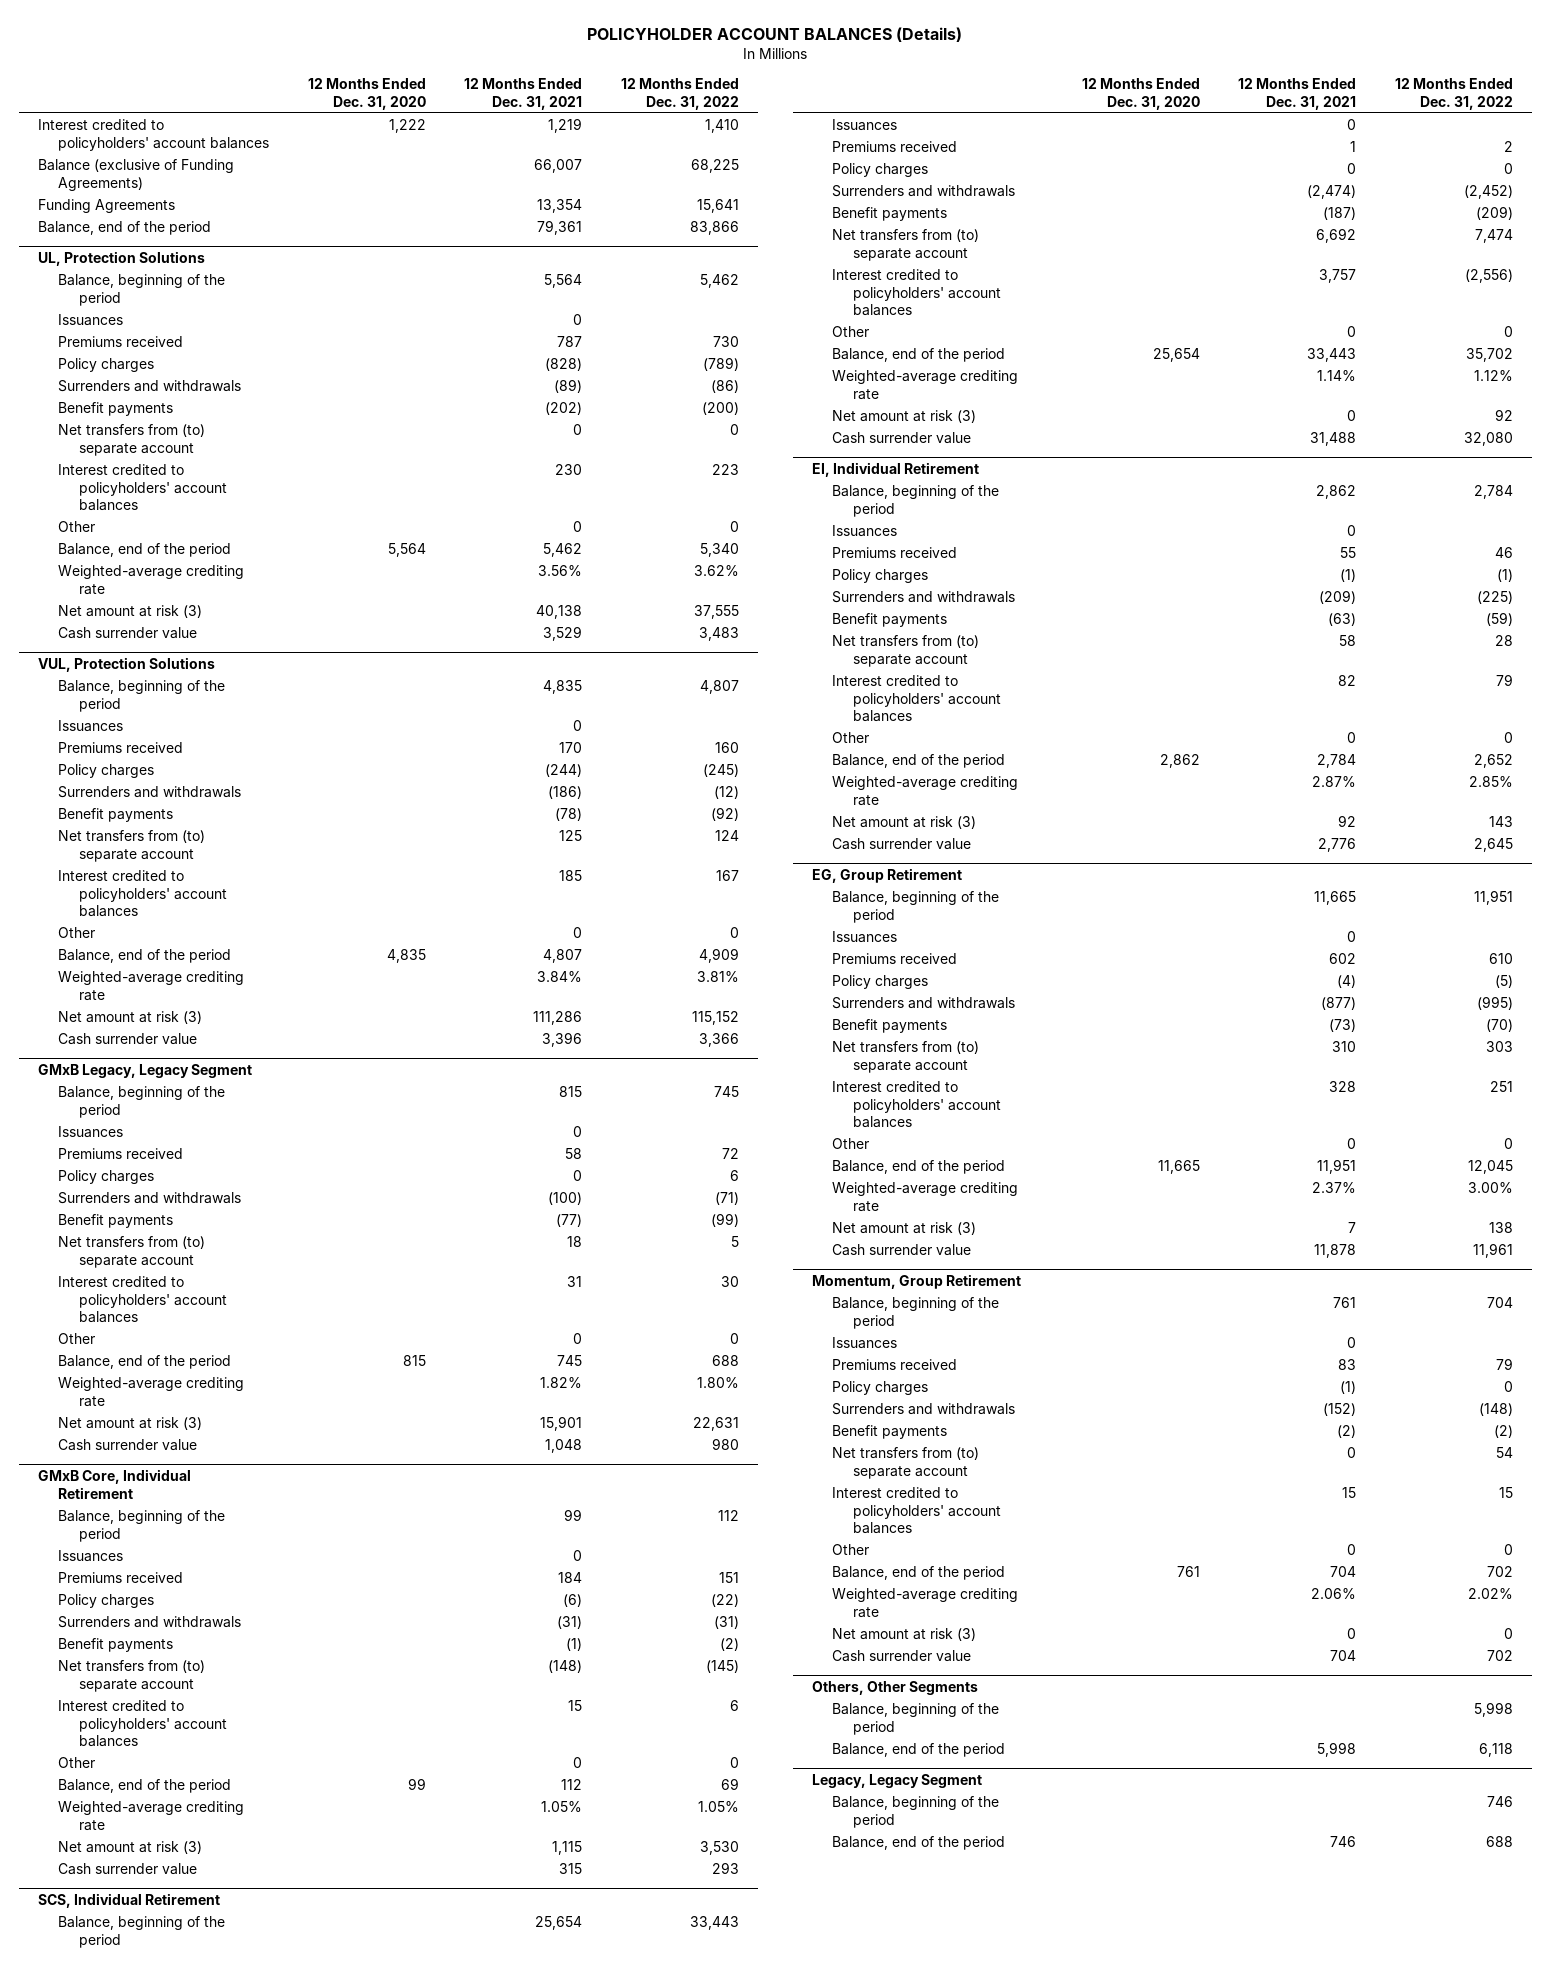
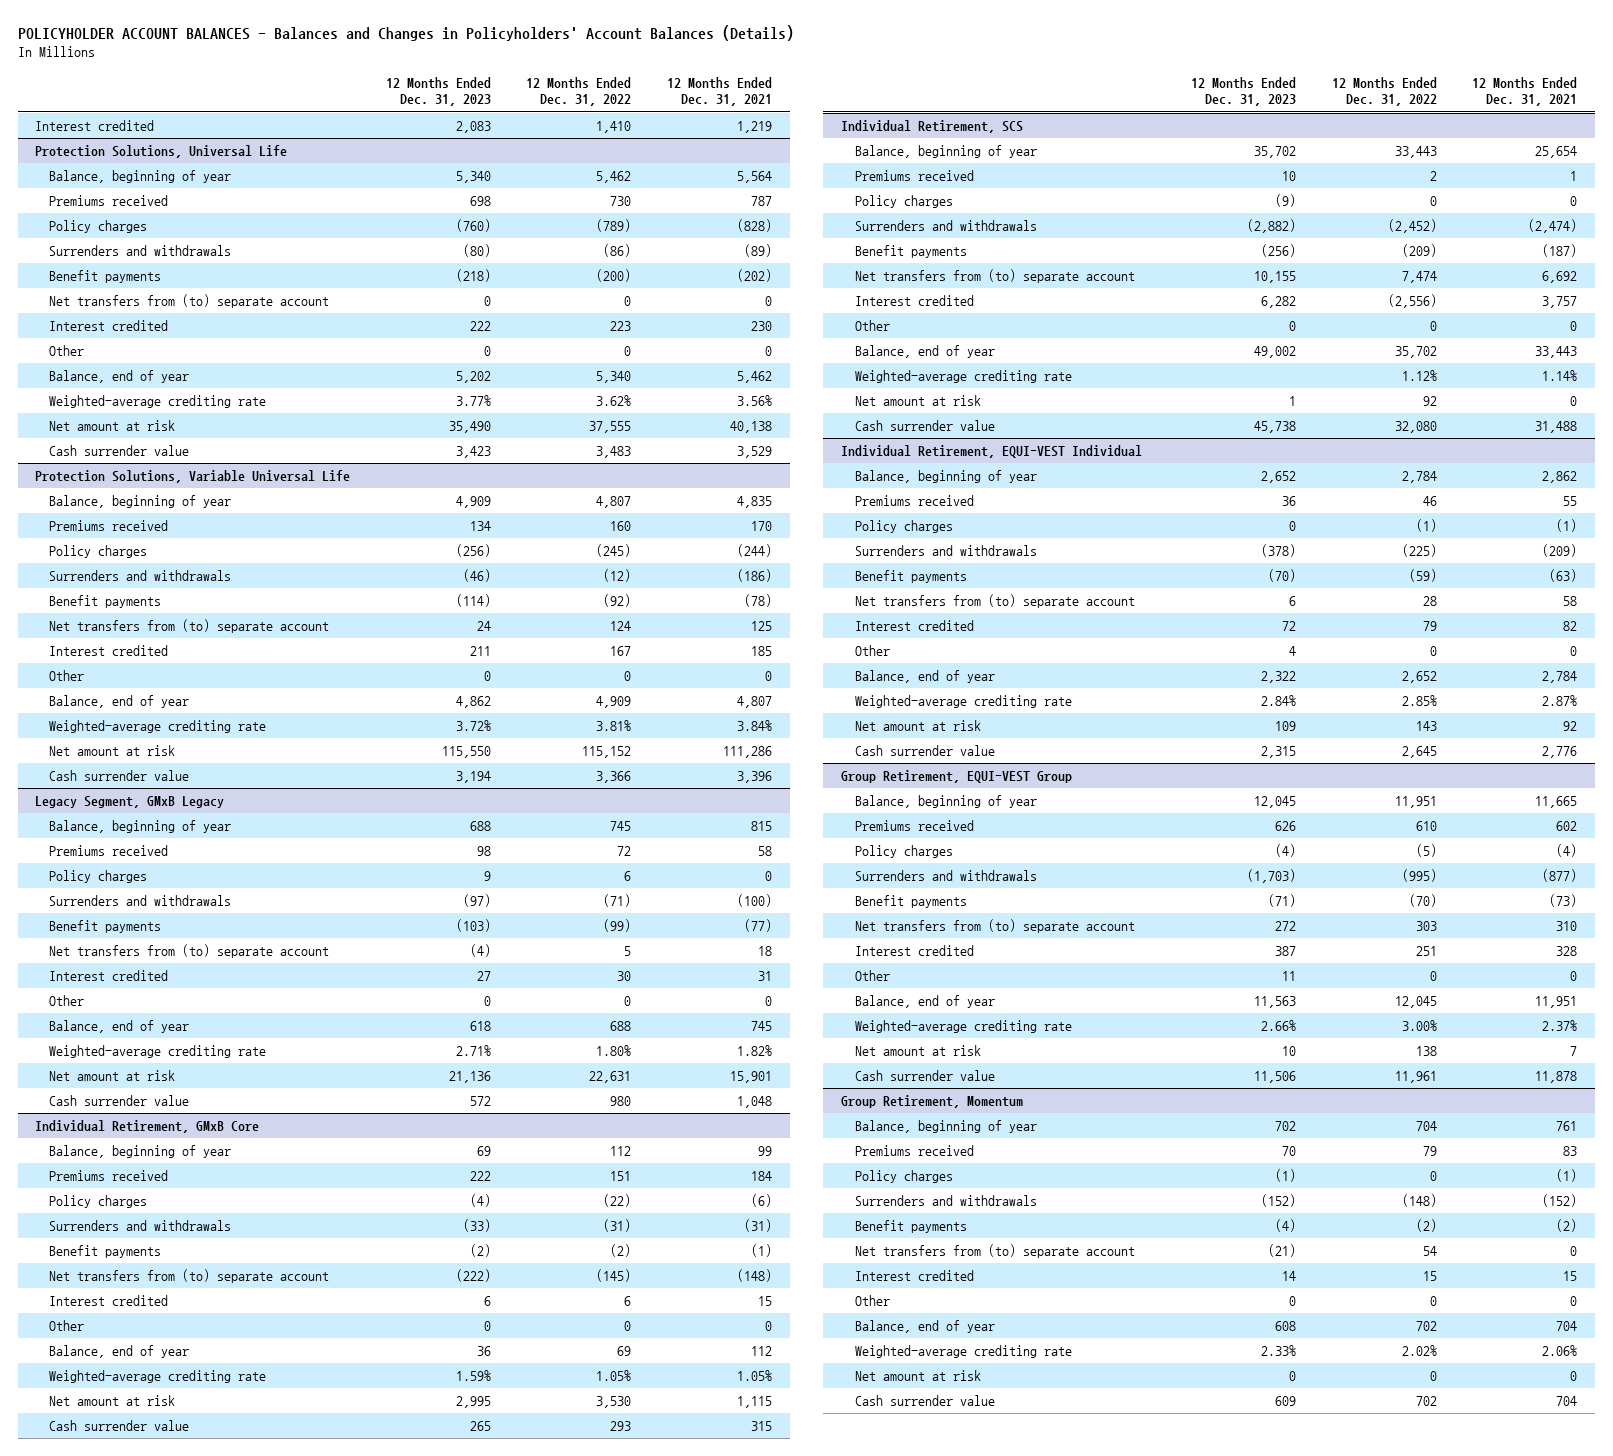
- POLICYHOLDER ACCOUNT BALANCES (Details)
+ POLICYHOLDER ACCOUNT BALANCES - Balances and Changes in Policyholders' Account Balances (Details)
- | 12 Months Ended Dec. 31, 2020 | 12 Months Ended Dec. 31, 2021 | 12 Months Ended Dec. 31, 2022
+ | 12 Months Ended Dec. 31, 2023 | 12 Months Ended Dec. 31, 2022 | 12 Months Ended Dec. 31, 2021
- Interest credited to policyholders' account balances | 1,222 | 1,219 | 1,410
- Balance (exclusive of Funding Agreements) | | 66,007 | 68,225
- Funding Agreements | | 13,354 | 15,641
- Balance, end of the period | | 79,361 | 83,866
- UL, Protection Solutions
- Balance, beginning of the period | | 5,564 | 5,462
- Issuances | | 0 |
+ Interest credited | 2,083 | 1,410 | 1,219
+ Protection Solutions, Universal Life
+ Balance, beginning of year | 5,340 | 5,462 | 5,564
- Interest credited to policyholders' account balances | | 230 | 223
+ Interest credited | 222 | 223 | 230
- Balance, end of the period | 5,564 | 5,462 | 5,340
+ Balance, end of year | 5,202 | 5,340 | 5,462
- Net amount at risk (3) | | 40,138 | 37,555
+ Net amount at risk | 35,490 | 37,555 | 40,138
- VUL, Protection Solutions
- Balance, beginning of the period | | 4,835 | 4,807
- Issuances | | 0 |
+ Protection Solutions, Variable Universal Life
+ Balance, beginning of year | 4,909 | 4,807 | 4,835
- Interest credited to policyholders' account balances | | 185 | 167
+ Interest credited | 211 | 167 | 185
- Balance, end of the period | 4,835 | 4,807 | 4,909
+ Balance, end of year | 4,862 | 4,909 | 4,807
- Net amount at risk (3) | | 111,286 | 115,152
+ Net amount at risk | 115,550 | 115,152 | 111,286
- GMxB Legacy, Legacy Segment
- Balance, beginning of the period | | 815 | 745
- Issuances | | 0 |
+ Legacy Segment, GMxB Legacy
+ Balance, beginning of year | 688 | 745 | 815
- Interest credited to policyholders' account balances | | 31 | 30
+ Interest credited | 27 | 30 | 31
- Balance, end of the period | 815 | 745 | 688
+ Balance, end of year | 618 | 688 | 745
- Net amount at risk (3) | | 15,901 | 22,631
+ Net amount at risk | 21,136 | 22,631 | 15,901
- GMxB Core, Individual Retirement
- Balance, beginning of the period | | 99 | 112
- Issuances | | 0 |
+ Individual Retirement, GMxB Core
+ Balance, beginning of year | 69 | 112 | 99
- Interest credited to policyholders' account balances | | 15 | 6
+ Interest credited | 6 | 6 | 15
- Balance, end of the period | 99 | 112 | 69
+ Balance, end of year | 36 | 69 | 112
- Net amount at risk (3) | | 1,115 | 3,530
+ Net amount at risk | 2,995 | 3,530 | 1,115
- SCS, Individual Retirement
- Balance, beginning of the period | | 25,654 | 33,443
- Issuances | | 0 |
+ Individual Retirement, SCS
+ Balance, beginning of year | 35,702 | 33,443 | 25,654
- Interest credited to policyholders' account balances | | 3,757 | (2,556)
+ Interest credited | 6,282 | (2,556) | 3,757
- Balance, end of the period | 25,654 | 33,443 | 35,702
+ Balance, end of year | 49,002 | 35,702 | 33,443
- Net amount at risk (3) | | 0 | 92
+ Net amount at risk | 1 | 92 | 0
- EI, Individual Retirement
- Balance, beginning of the period | | 2,862 | 2,784
- Issuances | | 0 |
+ Individual Retirement, EQUI-VEST Individual
+ Balance, beginning of year | 2,652 | 2,784 | 2,862
- Interest credited to policyholders' account balances | | 82 | 79
+ Interest credited | 72 | 79 | 82
- Balance, end of the period | 2,862 | 2,784 | 2,652
+ Balance, end of year | 2,322 | 2,652 | 2,784
- Net amount at risk (3) | | 92 | 143
+ Net amount at risk | 109 | 143 | 92
- EG, Group Retirement
- Balance, beginning of the period | | 11,665 | 11,951
- Issuances | | 0 |
+ Group Retirement, EQUI-VEST Group
+ Balance, beginning of year | 12,045 | 11,951 | 11,665
- Interest credited to policyholders' account balances | | 328 | 251
+ Interest credited | 387 | 251 | 328
- Balance, end of the period | 11,665 | 11,951 | 12,045
+ Balance, end of year | 11,563 | 12,045 | 11,951
- Net amount at risk (3) | | 7 | 138
+ Net amount at risk | 10 | 138 | 7
- Momentum, Group Retirement
- Balance, beginning of the period | | 761 | 704
- Issuances | | 0 |
+ Group Retirement, Momentum
+ Balance, beginning of year | 702 | 704 | 761
- Interest credited to policyholders' account balances | | 15 | 15
+ Interest credited | 14 | 15 | 15
- Balance, end of the period | 761 | 704 | 702
+ Balance, end of year | 608 | 702 | 704
- Net amount at risk (3) | | 0 | 0
+ Net amount at risk | 0 | 0 | 0
- Others, Other Segments
- Balance, beginning of the period | | | 5,998
- Balance, end of the period | | 5,998 | 6,118
- Legacy, Legacy Segment
- Balance, beginning of the period | | | 746
- Balance, end of the period | | 746 | 688

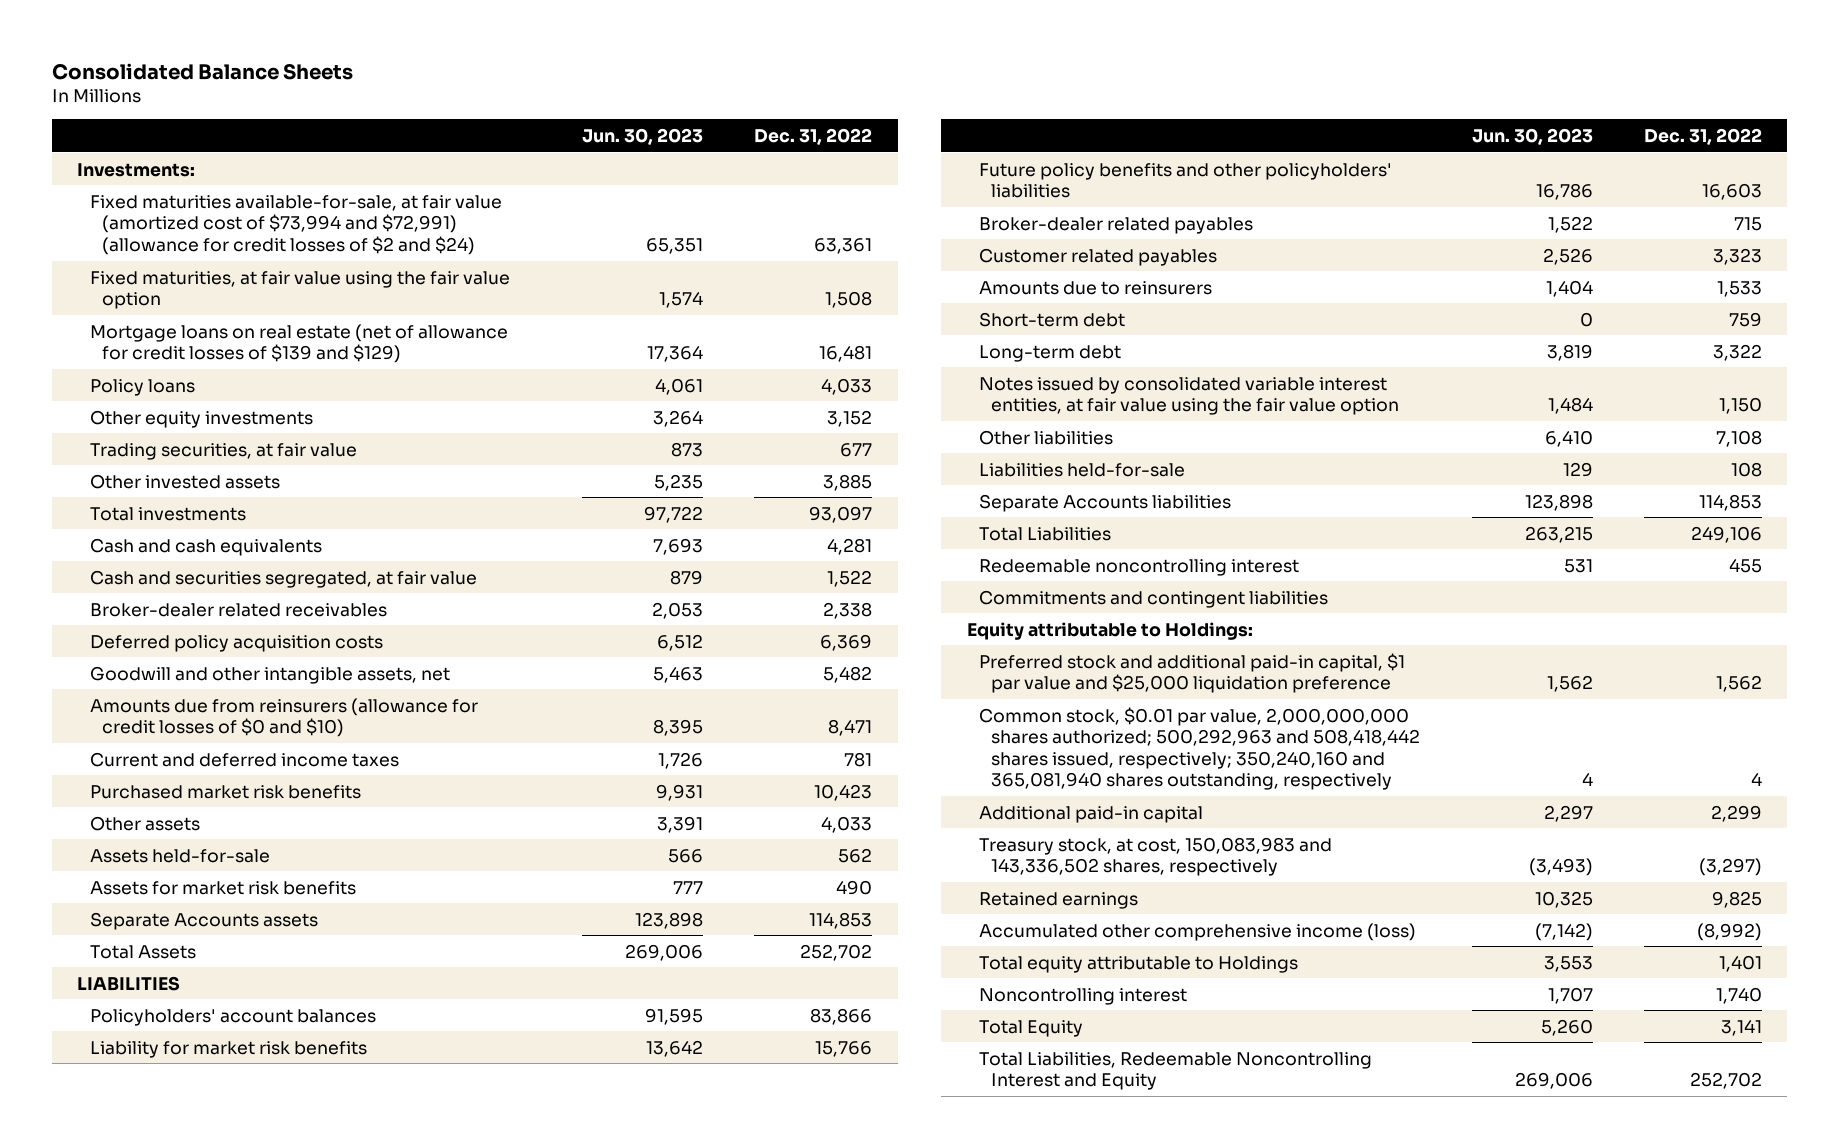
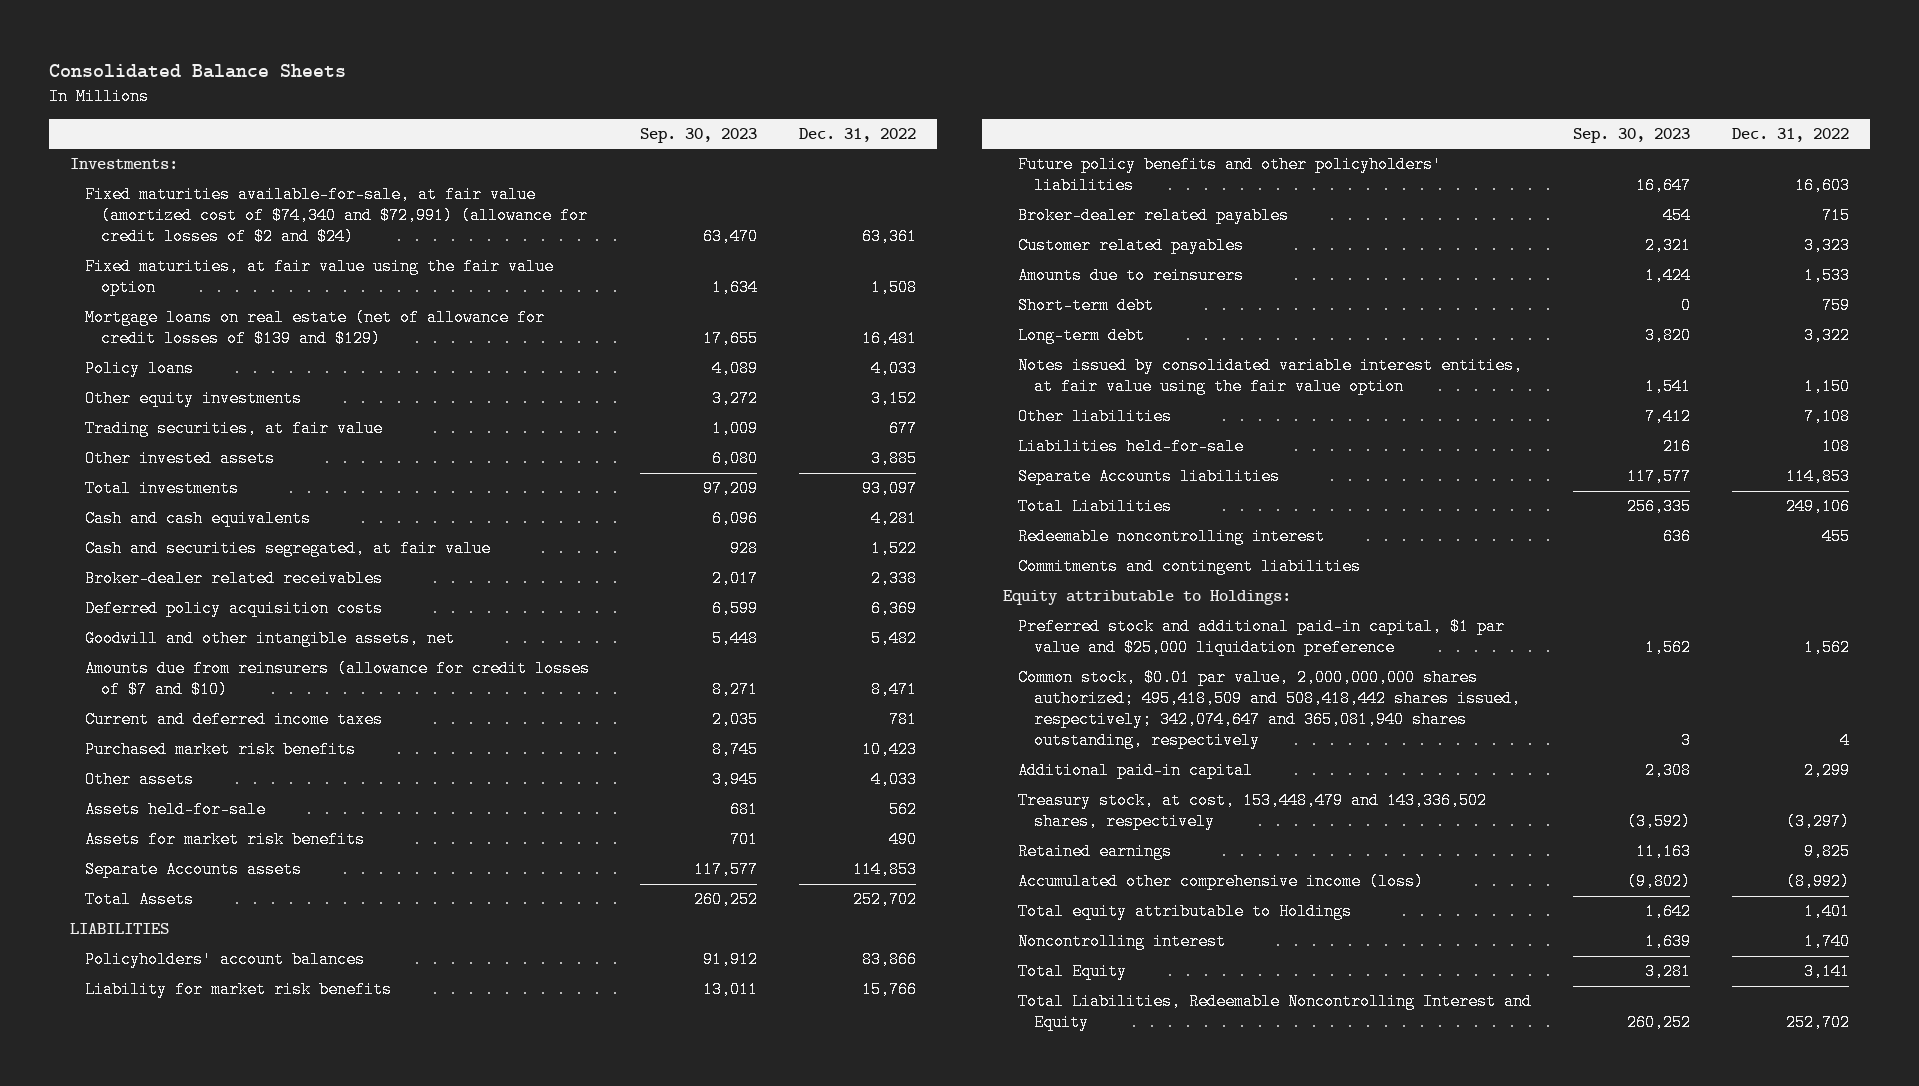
- | Jun. 30, 2023 | Dec. 31, 2022
+ | Sep. 30, 2023 | Dec. 31, 2022
- Fixed maturities available-for-sale, at fair value (amortized cost of $73,994 and $72,991) (allowance for credit losses of $2 and $24) | 65,351 | 63,361
+ Fixed maturities available-for-sale, at fair value (amortized cost of $74,340 and $72,991) (allowance for credit losses of $2 and $24) | 63,470 | 63,361
- Amounts due from reinsurers (allowance for credit losses of $0 and $10) | 8,395 | 8,471
+ Amounts due from reinsurers (allowance for credit losses of $7 and $10) | 8,271 | 8,471
- Common stock, $0.01 par value, 2,000,000,000 shares authorized; 500,292,963 and 508,418,442 shares issued, respectively; 350,240,160 and 365,081,940 shares outstanding, respectively | 4 | 4
+ Common stock, $0.01 par value, 2,000,000,000 shares authorized; 495,418,509 and 508,418,442 shares issued, respectively; 342,074,647 and 365,081,940 shares outstanding, respectively | 3 | 4
- Treasury stock, at cost, 150,083,983 and 143,336,502 shares, respectively | (3,493) | (3,297)
+ Treasury stock, at cost, 153,448,479 and 143,336,502 shares, respectively | (3,592) | (3,297)

